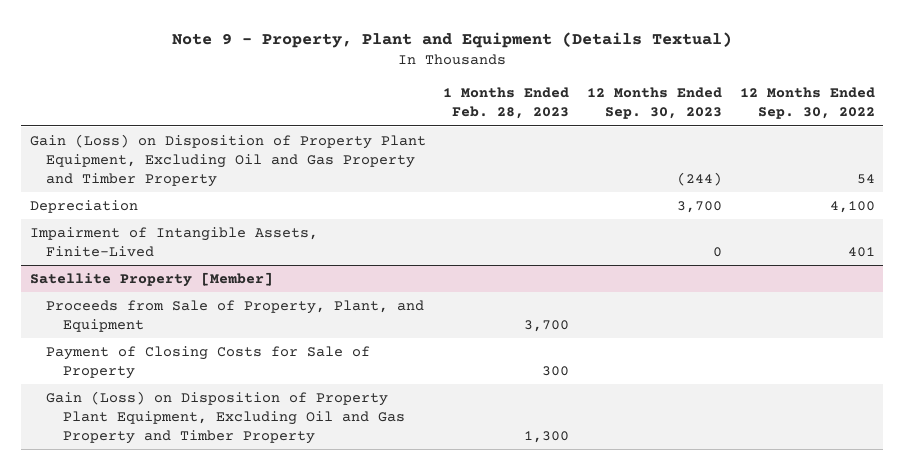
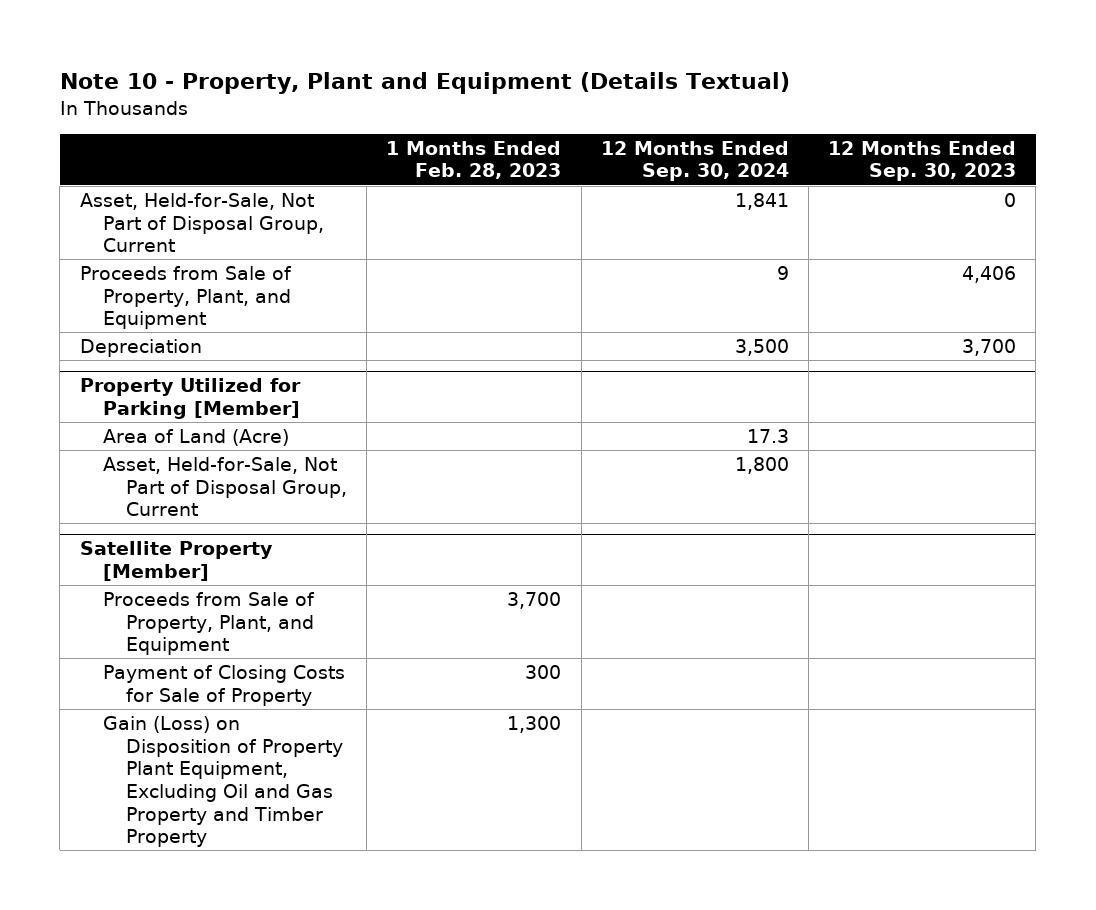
- Note 9 - Property, Plant and Equipment (Details Textual)
+ Note 10 - Property, Plant and Equipment (Details Textual)
- | 1 Months Ended Feb. 28, 2023 | 12 Months Ended Sep. 30, 2023 | 12 Months Ended Sep. 30, 2022
+ | 1 Months Ended Feb. 28, 2023 | 12 Months Ended Sep. 30, 2024 | 12 Months Ended Sep. 30, 2023
- Gain (Loss) on Disposition of Property Plant Equipment, Excluding Oil and Gas Property and Timber Property | | (244) | 54
+ Asset, Held-for-Sale, Not Part of Disposal Group, Current | | 1,841 | 0
+ Proceeds from Sale of Property, Plant, and Equipment | | 9 | 4,406
- Impairment of Intangible Assets, Finite-Lived | | 0 | 401
+ Property Utilized for Parking [Member]
+ Area of Land (Acre) | | 17.3 |
+ Asset, Held-for-Sale, Not Part of Disposal Group, Current | | 1,800 |

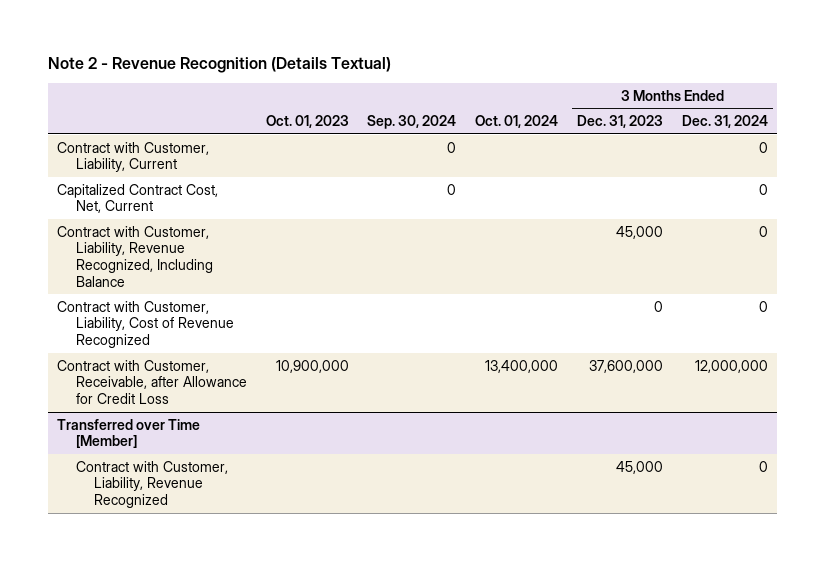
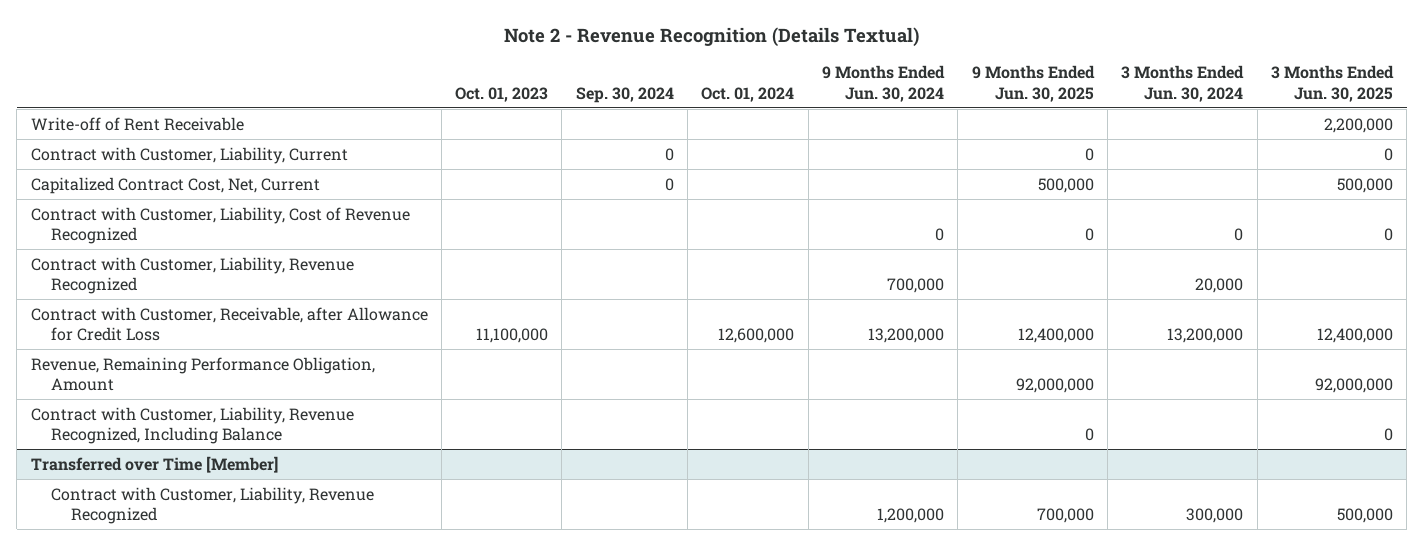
- | Oct. 01, 2023 | Sep. 30, 2024 | Oct. 01, 2024 | 3 Months Ended Dec. 31, 2023 | 3 Months Ended Dec. 31, 2024
+ | Oct. 01, 2023 | Sep. 30, 2024 | Oct. 01, 2024 | 9 Months Ended Jun. 30, 2024 | 9 Months Ended Jun. 30, 2025 | 3 Months Ended Jun. 30, 2024 | 3 Months Ended Jun. 30, 2025
+ Write-off of Rent Receivable | | | | | | | 2,200,000
- Contract with Customer, Receivable, after Allowance for Credit Loss | 10,900,000 | | 13,400,000 | 37,600,000 | 12,000,000
+ Contract with Customer, Liability, Revenue Recognized | | | | 700,000 | | 20,000 |
+ Contract with Customer, Receivable, after Allowance for Credit Loss | 11,100,000 | | 12,600,000 | 13,200,000 | 12,400,000 | 13,200,000 | 12,400,000
+ Revenue, Remaining Performance Obligation, Amount | | | | | 92,000,000 | | 92,000,000
moved down: Contract with Customer, Liability, Revenue Recognized, Including Balance | | | | | 0 | | 0

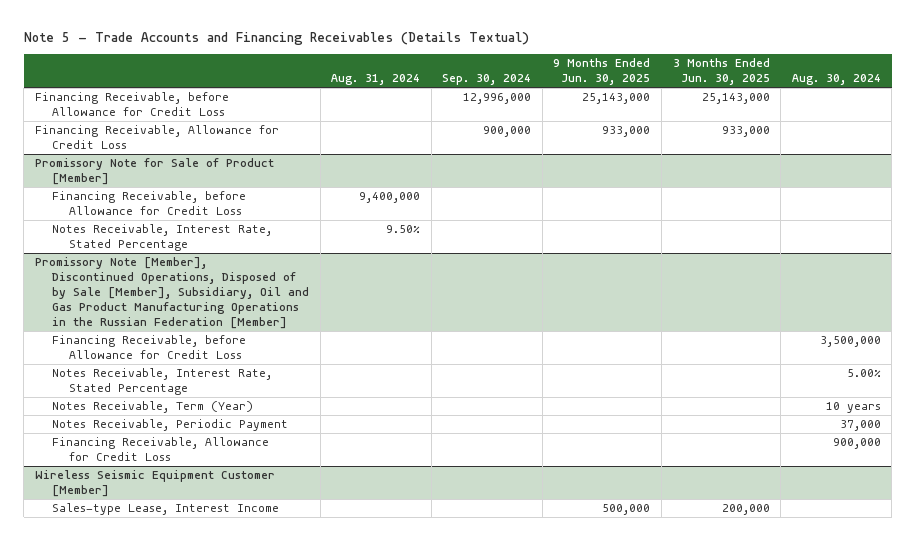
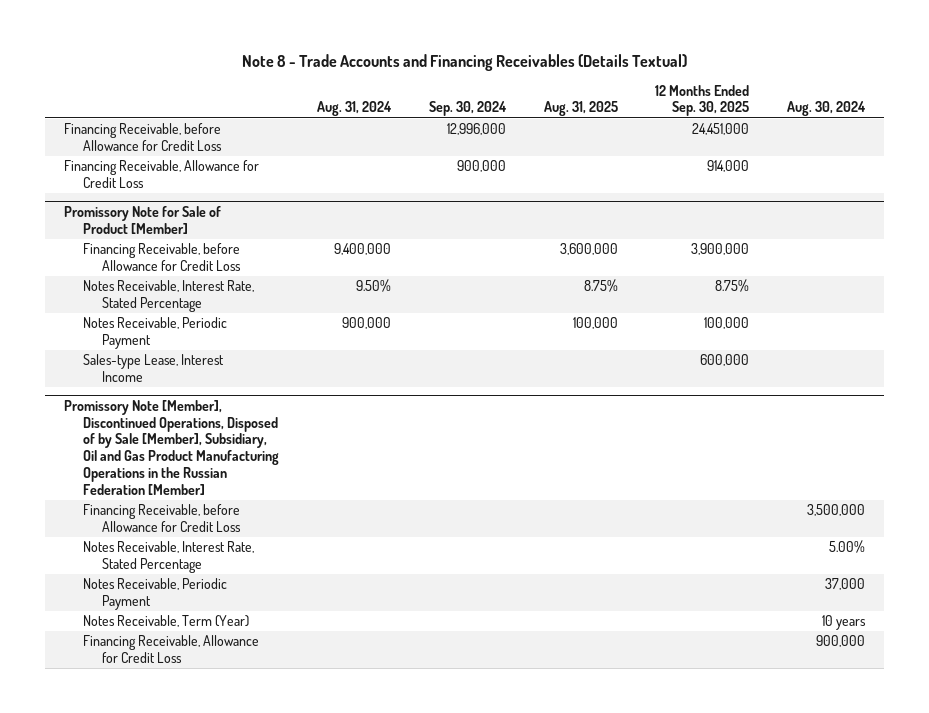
- Note 5 - Trade Accounts and Financing Receivables (Details Textual)
+ Note 8 - Trade Accounts and Financing Receivables (Details Textual)
- | Aug. 31, 2024 | Sep. 30, 2024 | 9 Months Ended Jun. 30, 2025 | 3 Months Ended Jun. 30, 2025 | Aug. 30, 2024
+ | Aug. 31, 2024 | Sep. 30, 2024 | Aug. 31, 2025 | 12 Months Ended Sep. 30, 2025 | Aug. 30, 2024
@ Promissory Note for Sale of Product [Member]
+ Notes Receivable, Periodic Payment | 900,000 | | 100,000 | 100,000 |
+ Sales-type Lease, Interest Income | | | | 600,000 |
@ Promissory Note [Member], Discontinued Operations, Disposed of by Sale [Member], Subsidiary, Oil and Gas Product Manufacturing Operations in the Russian Federation [Member]
moved down: Notes Receivable, Term (Year) | | | | | 10 years
- Wireless Seismic Equipment Customer [Member]
- Sales-type Lease, Interest Income | | | 500,000 | 200,000 |

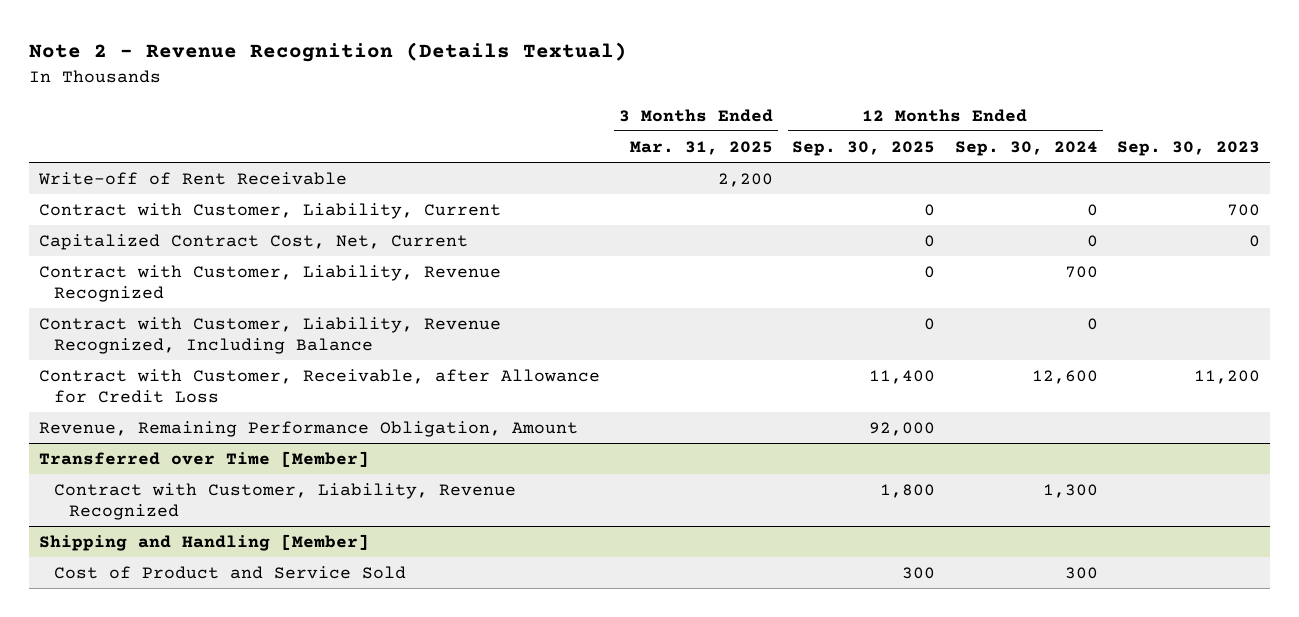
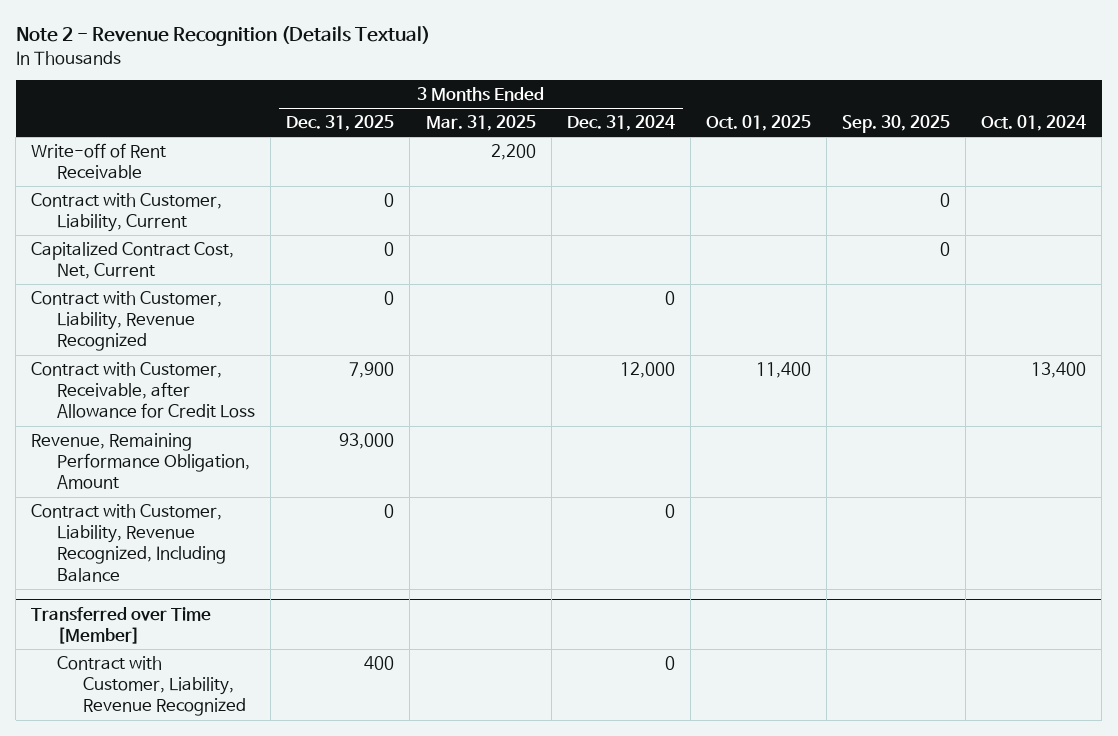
- | 3 Months Ended Mar. 31, 2025 | 12 Months Ended Sep. 30, 2025 | 12 Months Ended Sep. 30, 2024 | Sep. 30, 2023
+ | 3 Months Ended Dec. 31, 2025 | 3 Months Ended Mar. 31, 2025 | 3 Months Ended Dec. 31, 2024 | Oct. 01, 2025 | Sep. 30, 2025 | Oct. 01, 2024
moved down: Contract with Customer, Liability, Revenue Recognized, Including Balance | 0 | | 0 | | |
- Shipping and Handling [Member]
- Cost of Product and Service Sold | | 300 | 300 |

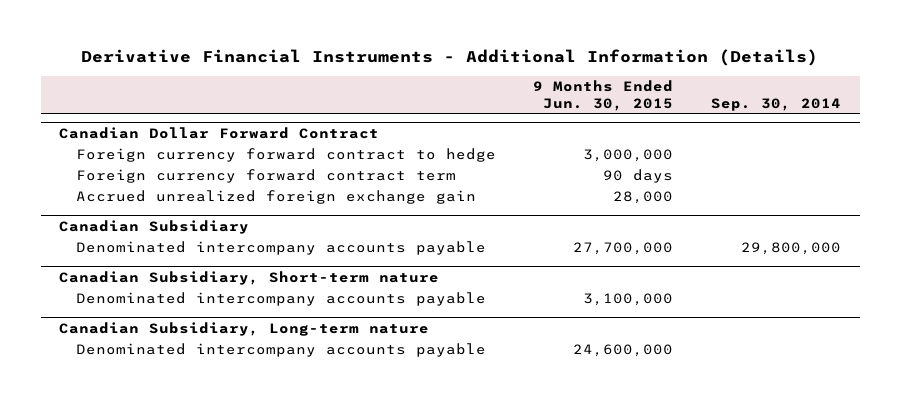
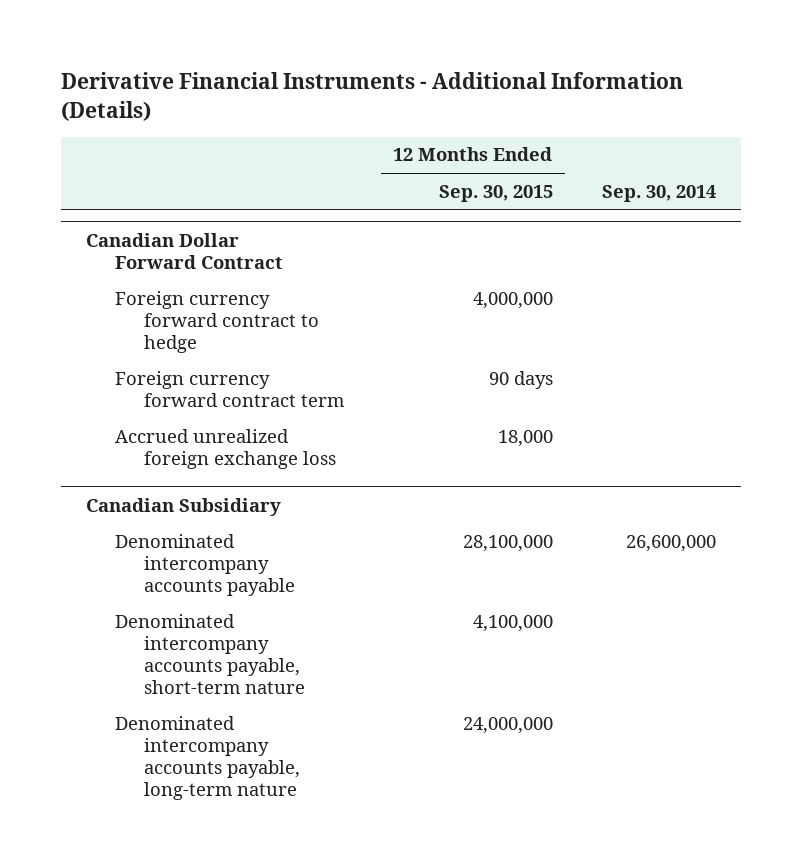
- | 9 Months Ended Jun. 30, 2015 | Sep. 30, 2014
+ | 12 Months Ended Sep. 30, 2015 | Sep. 30, 2014
@ Canadian Dollar Forward Contract
- Accrued unrealized foreign exchange gain | 28,000 |
+ Accrued unrealized foreign exchange loss | 18,000 |
@ Canadian Subsidiary
- Denominated intercompany accounts payable | 27,700,000 | 29,800,000
- Canadian Subsidiary, Short-term nature
- Denominated intercompany accounts payable | 3,100,000 |
- Canadian Subsidiary, Long-term nature
- Denominated intercompany accounts payable | 24,600,000 |
@ Canadian Subsidiary
+ Denominated intercompany accounts payable | 28,100,000 | 26,600,000
+ Denominated intercompany accounts payable, short-term nature | 4,100,000 |
+ Denominated intercompany accounts payable, long-term nature | 24,000,000 |

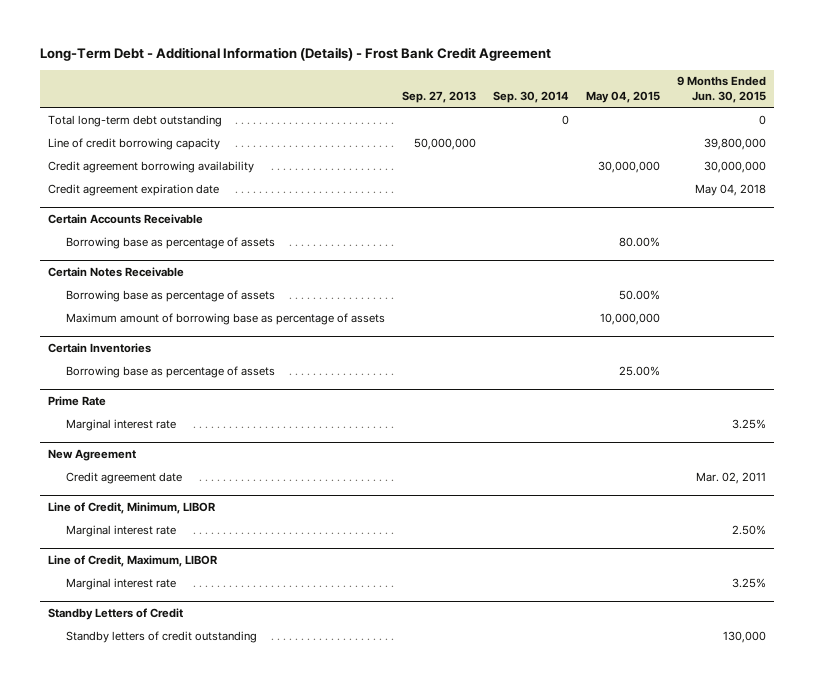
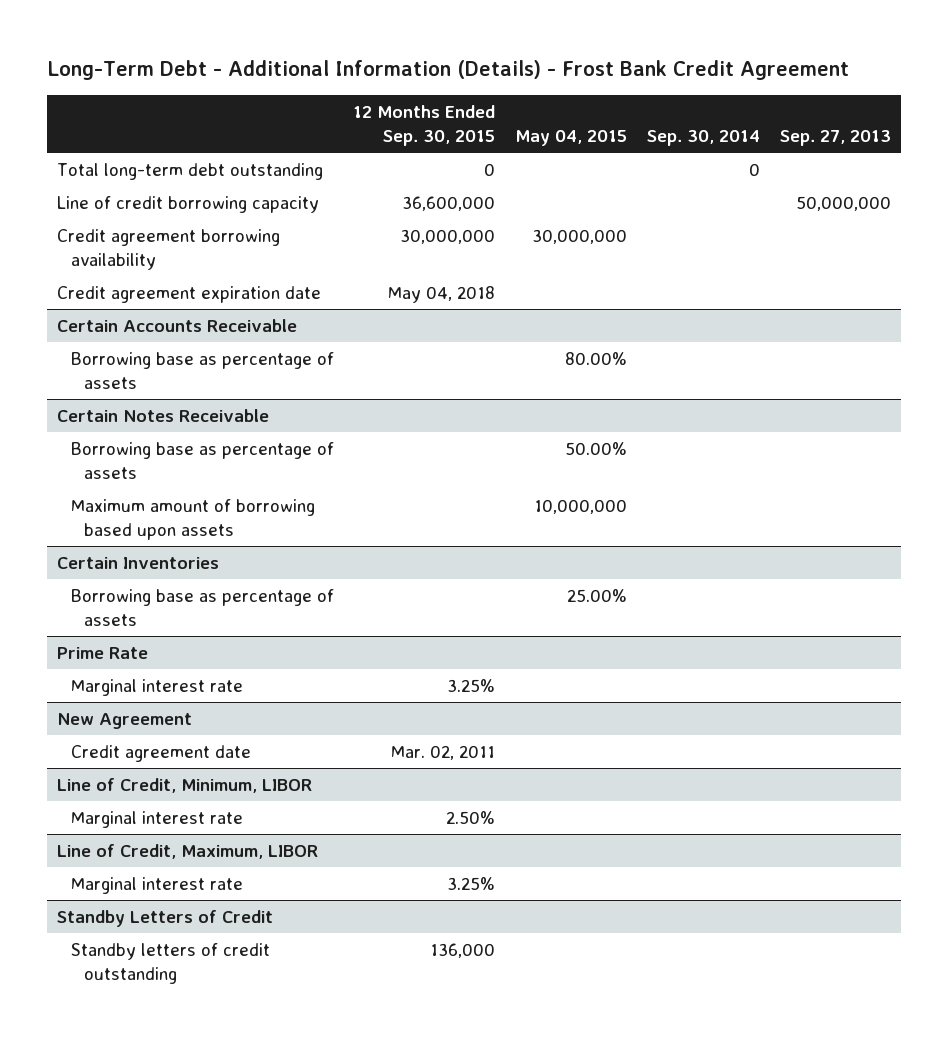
- | Sep. 27, 2013 | Sep. 30, 2014 | May 04, 2015 | 9 Months Ended Jun. 30, 2015
+ | 12 Months Ended Sep. 30, 2015 | May 04, 2015 | Sep. 30, 2014 | Sep. 27, 2013
@ Certain Notes Receivable
- Maximum amount of borrowing base as percentage of assets | | | 10,000,000 |
+ Maximum amount of borrowing based upon assets | | 10,000,000 | |

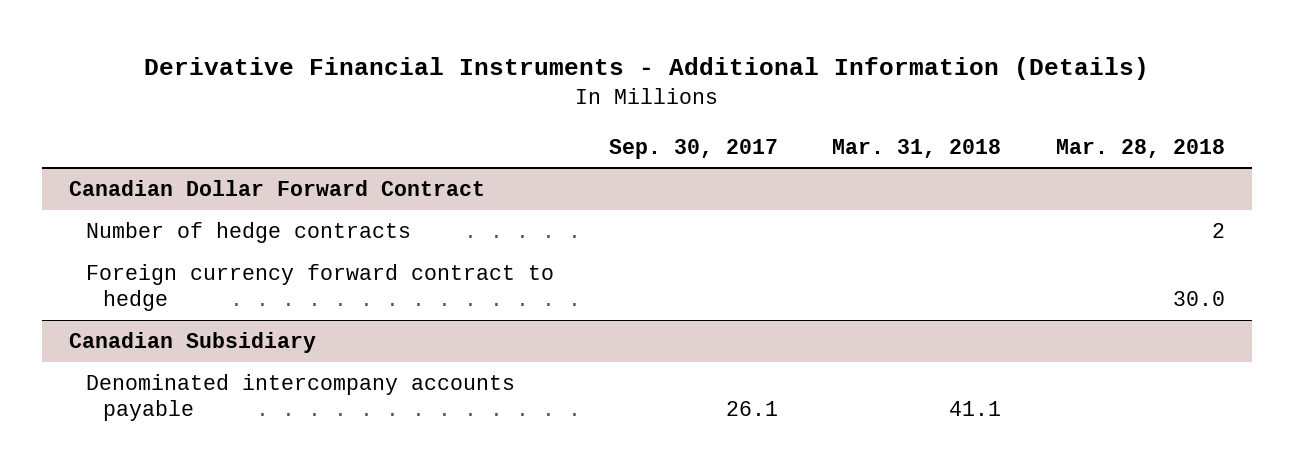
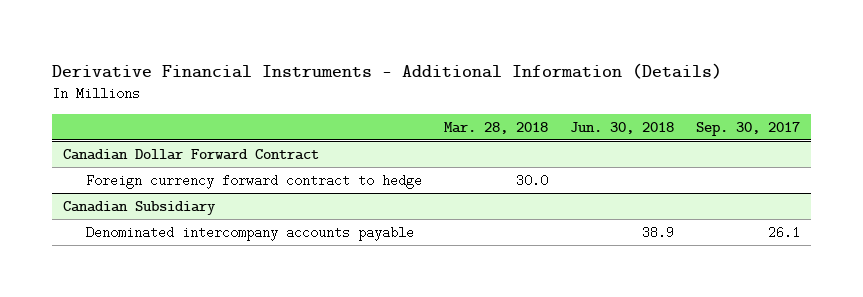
- | Sep. 30, 2017 | Mar. 31, 2018 | Mar. 28, 2018
+ | Mar. 28, 2018 | Jun. 30, 2018 | Sep. 30, 2017
@ Canadian Dollar Forward Contract
- Number of hedge contracts | | | 2

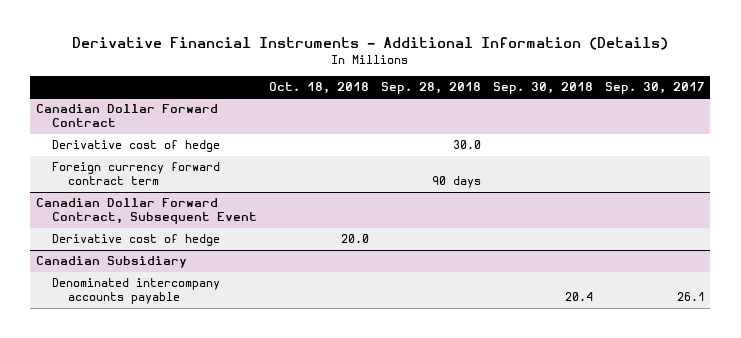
- | Mar. 28, 2018 | Jun. 30, 2018 | Sep. 30, 2017
+ | Oct. 18, 2018 | Sep. 28, 2018 | Sep. 30, 2018 | Sep. 30, 2017
@ Canadian Dollar Forward Contract
- Foreign currency forward contract to hedge | 30.0 | |
+ Derivative cost of hedge | | 30.0 | |
+ Foreign currency forward contract term | | 90 days | |
+ Canadian Dollar Forward Contract, Subsequent Event
+ Derivative cost of hedge | 20.0 | | |

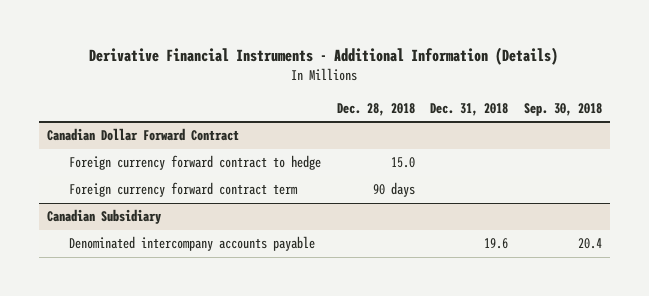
- | Oct. 18, 2018 | Sep. 28, 2018 | Sep. 30, 2018 | Sep. 30, 2017
+ | Dec. 28, 2018 | Dec. 31, 2018 | Sep. 30, 2018
@ Canadian Dollar Forward Contract
- Derivative cost of hedge | | 30.0 | |
+ Foreign currency forward contract to hedge | 15.0 | |
- Canadian Dollar Forward Contract, Subsequent Event
- Derivative cost of hedge | 20.0 | | |

